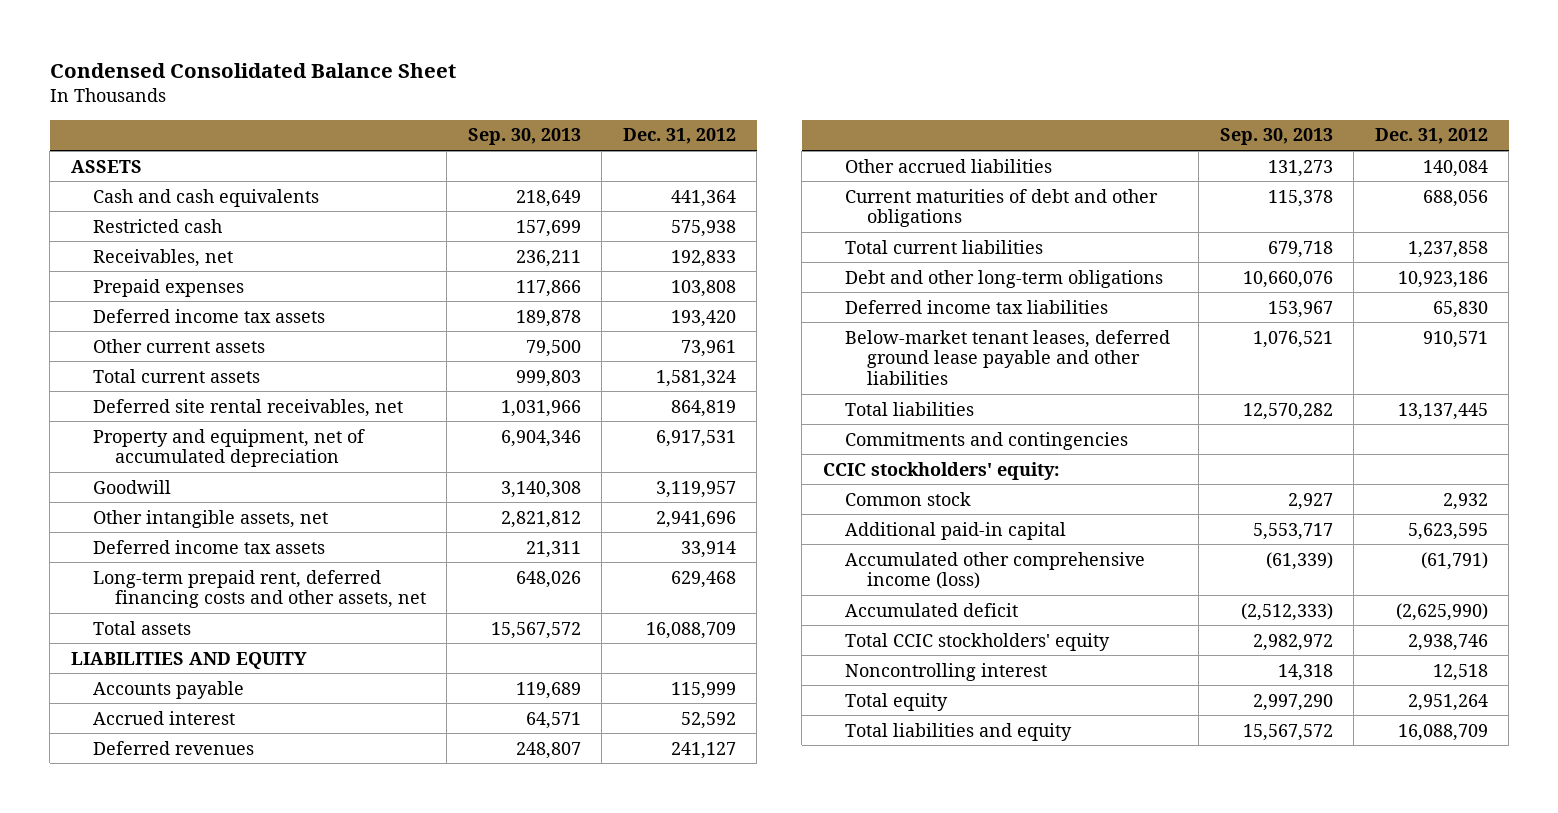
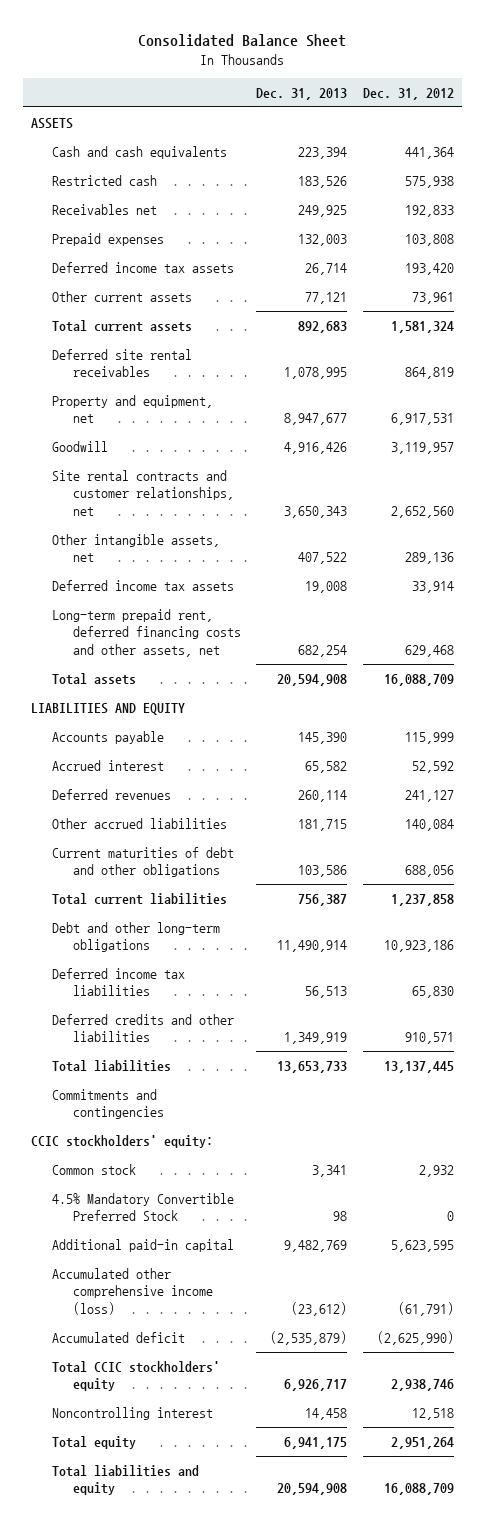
- Condensed Consolidated Balance Sheet
+ Consolidated Balance Sheet
- | Sep. 30, 2013 | Dec. 31, 2012
+ | Dec. 31, 2013 | Dec. 31, 2012
- Receivables, net | 236,211 | 192,833
+ Receivables net | 249,925 | 192,833
- Deferred site rental receivables, net | 1,031,966 | 864,819
- Property and equipment, net of accumulated depreciation | 6,904,346 | 6,917,531
+ Deferred site rental receivables | 1,078,995 | 864,819
+ Property and equipment, net | 8,947,677 | 6,917,531
- Other intangible assets, net | 2,821,812 | 2,941,696
+ Site rental contracts and customer relationships, net | 3,650,343 | 2,652,560
+ Other intangible assets, net | 407,522 | 289,136
- Below-market tenant leases, deferred ground lease payable and other liabilities | 1,076,521 | 910,571
+ Deferred credits and other liabilities | 1,349,919 | 910,571
+ 4.5% Mandatory Convertible Preferred Stock | 98 | 0

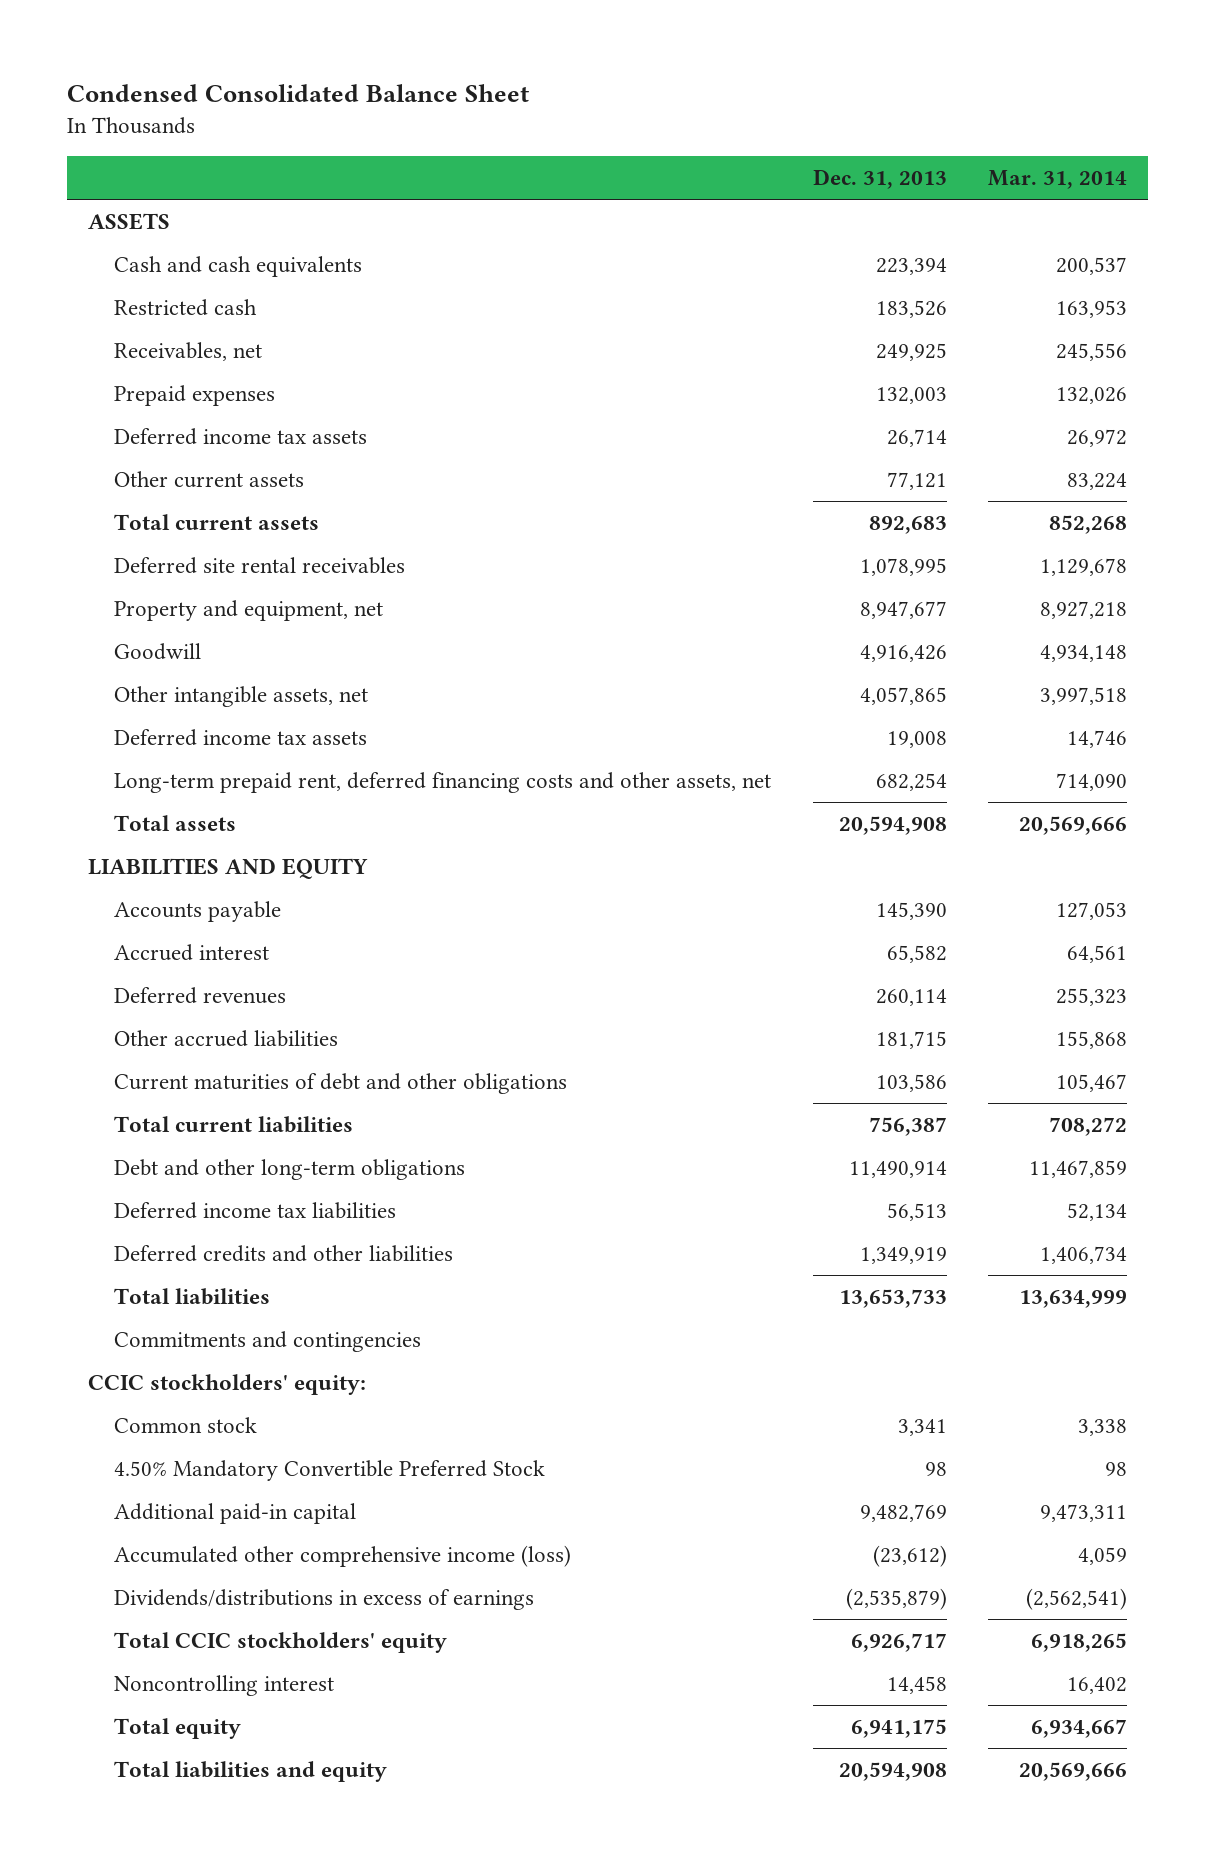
- Consolidated Balance Sheet
+ Condensed Consolidated Balance Sheet
- | Dec. 31, 2013 | Dec. 31, 2012
+ | Dec. 31, 2013 | Mar. 31, 2014
- Receivables net | 249,925 | 192,833
+ Receivables, net | 249,925 | 245,556
- Site rental contracts and customer relationships, net | 3,650,343 | 2,652,560
- Other intangible assets, net | 407,522 | 289,136
+ Other intangible assets, net | 4,057,865 | 3,997,518
- 4.5% Mandatory Convertible Preferred Stock | 98 | 0
+ 4.50% Mandatory Convertible Preferred Stock | 98 | 98
- Accumulated deficit | (2,535,879) | (2,625,990)
+ Dividends/distributions in excess of earnings | (2,535,879) | (2,562,541)

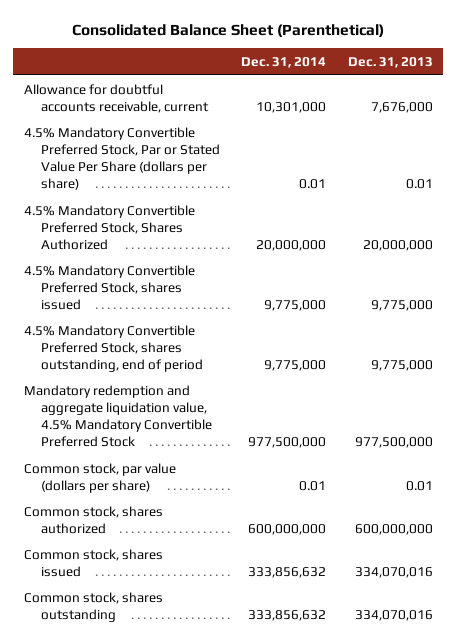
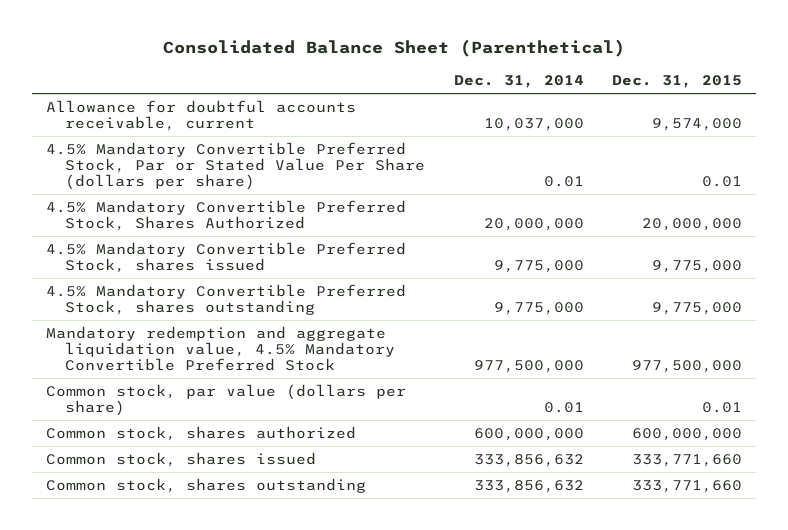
- | Dec. 31, 2014 | Dec. 31, 2013
+ | Dec. 31, 2014 | Dec. 31, 2015
- Allowance for doubtful accounts receivable, current | 10,301,000 | 7,676,000
+ Allowance for doubtful accounts receivable, current | 10,037,000 | 9,574,000
- 4.5% Mandatory Convertible Preferred Stock, shares outstanding, end of period | 9,775,000 | 9,775,000
+ 4.5% Mandatory Convertible Preferred Stock, shares outstanding | 9,775,000 | 9,775,000

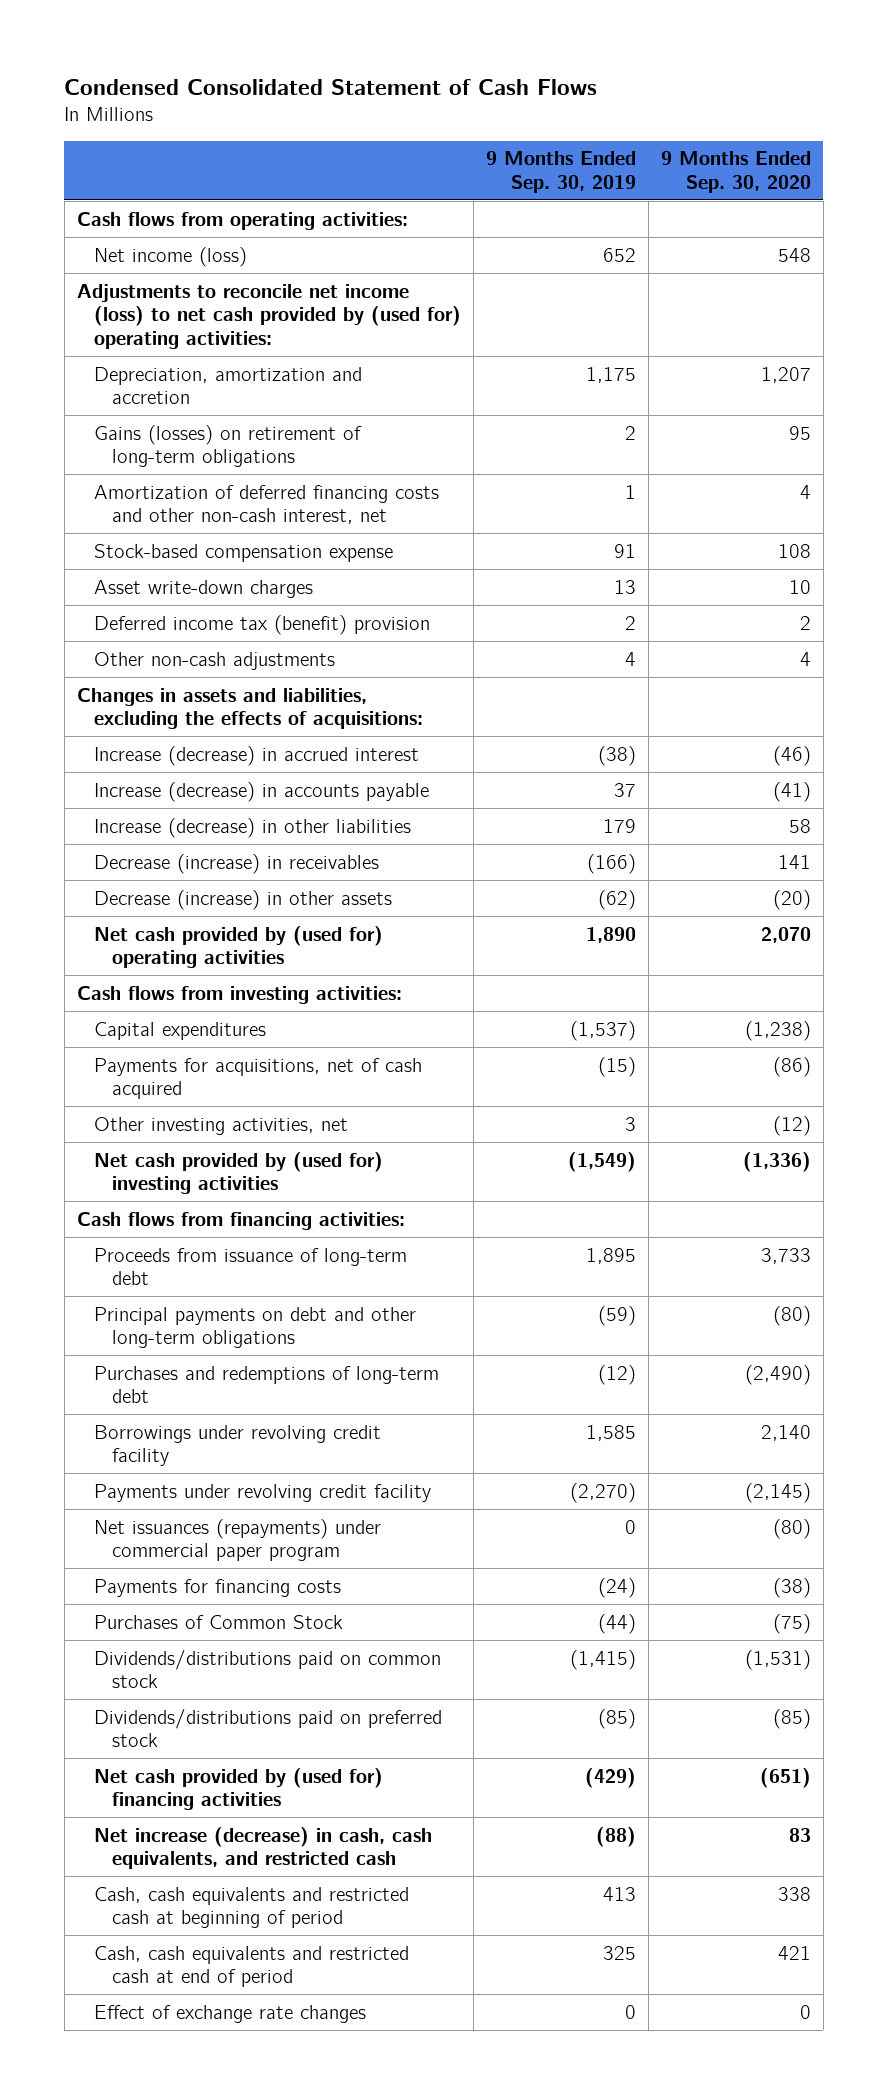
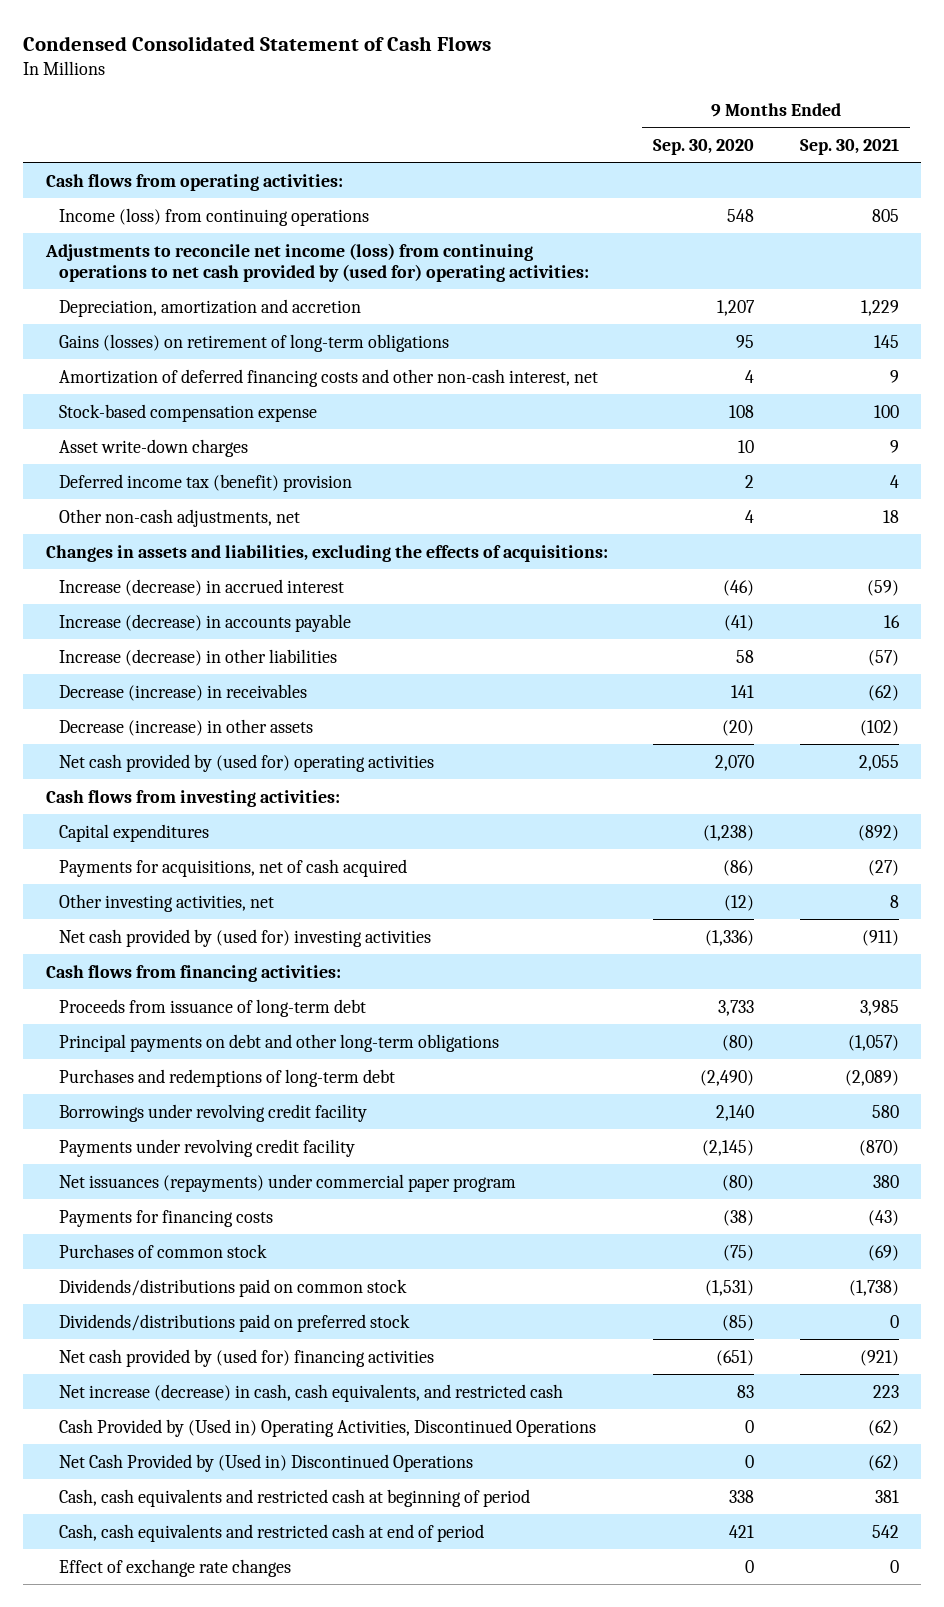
- | 9 Months Ended Sep. 30, 2019 | 9 Months Ended Sep. 30, 2020
+ | 9 Months Ended Sep. 30, 2020 | 9 Months Ended Sep. 30, 2021
- Net income (loss) | 652 | 548
- Adjustments to reconcile net income (loss) to net cash provided by (used for) operating activities:
+ Income (loss) from continuing operations | 548 | 805
+ Adjustments to reconcile net income (loss) from continuing operations to net cash provided by (used for) operating activities:
- Other non-cash adjustments | 4 | 4
+ Other non-cash adjustments, net | 4 | 18
- Purchases of Common Stock | (44) | (75)
+ Purchases of common stock | (75) | (69)
+ Cash Provided by (Used in) Operating Activities, Discontinued Operations | 0 | (62)
+ Net Cash Provided by (Used in) Discontinued Operations | 0 | (62)

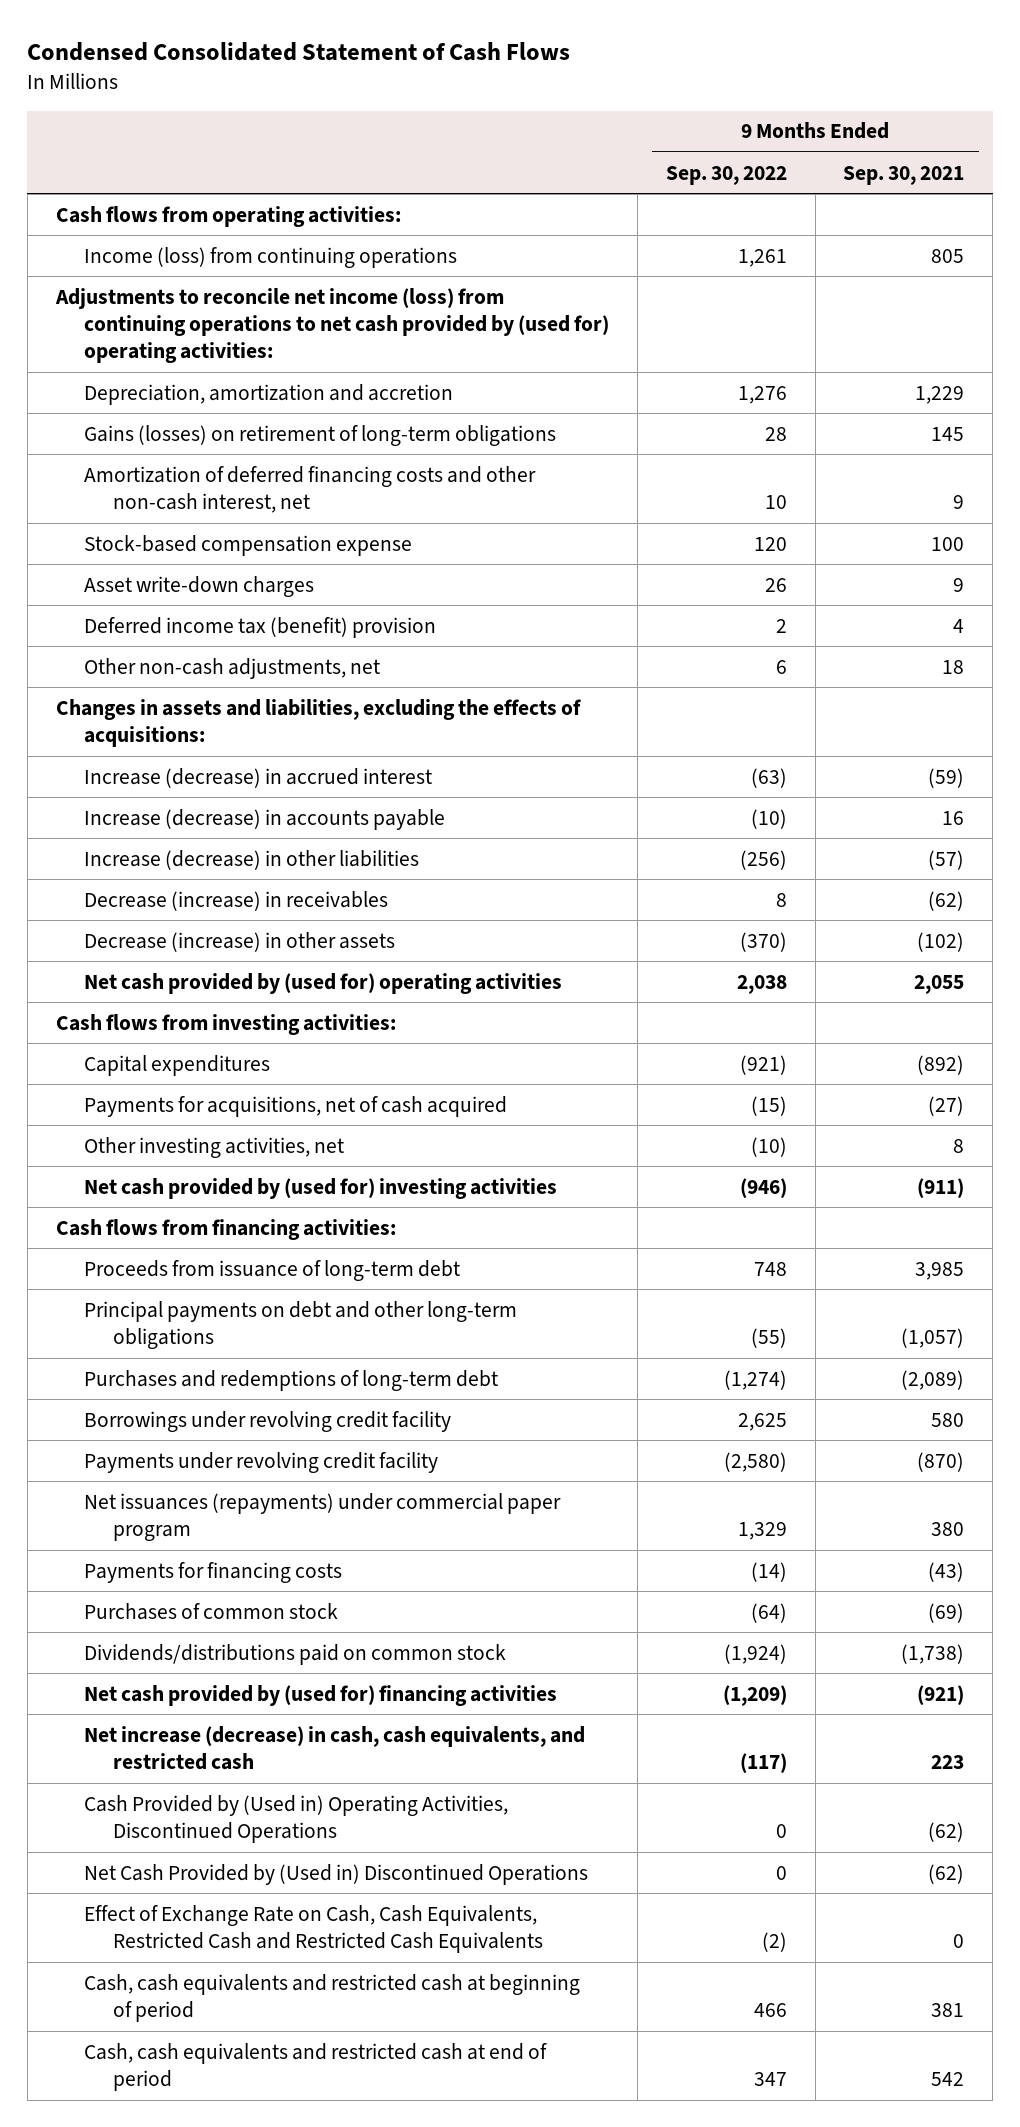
- | 9 Months Ended Sep. 30, 2020 | 9 Months Ended Sep. 30, 2021
+ | 9 Months Ended Sep. 30, 2022 | 9 Months Ended Sep. 30, 2021
- Dividends/distributions paid on preferred stock | (85) | 0
+ Effect of Exchange Rate on Cash, Cash Equivalents, Restricted Cash and Restricted Cash Equivalents | (2) | 0
- Effect of exchange rate changes | 0 | 0

